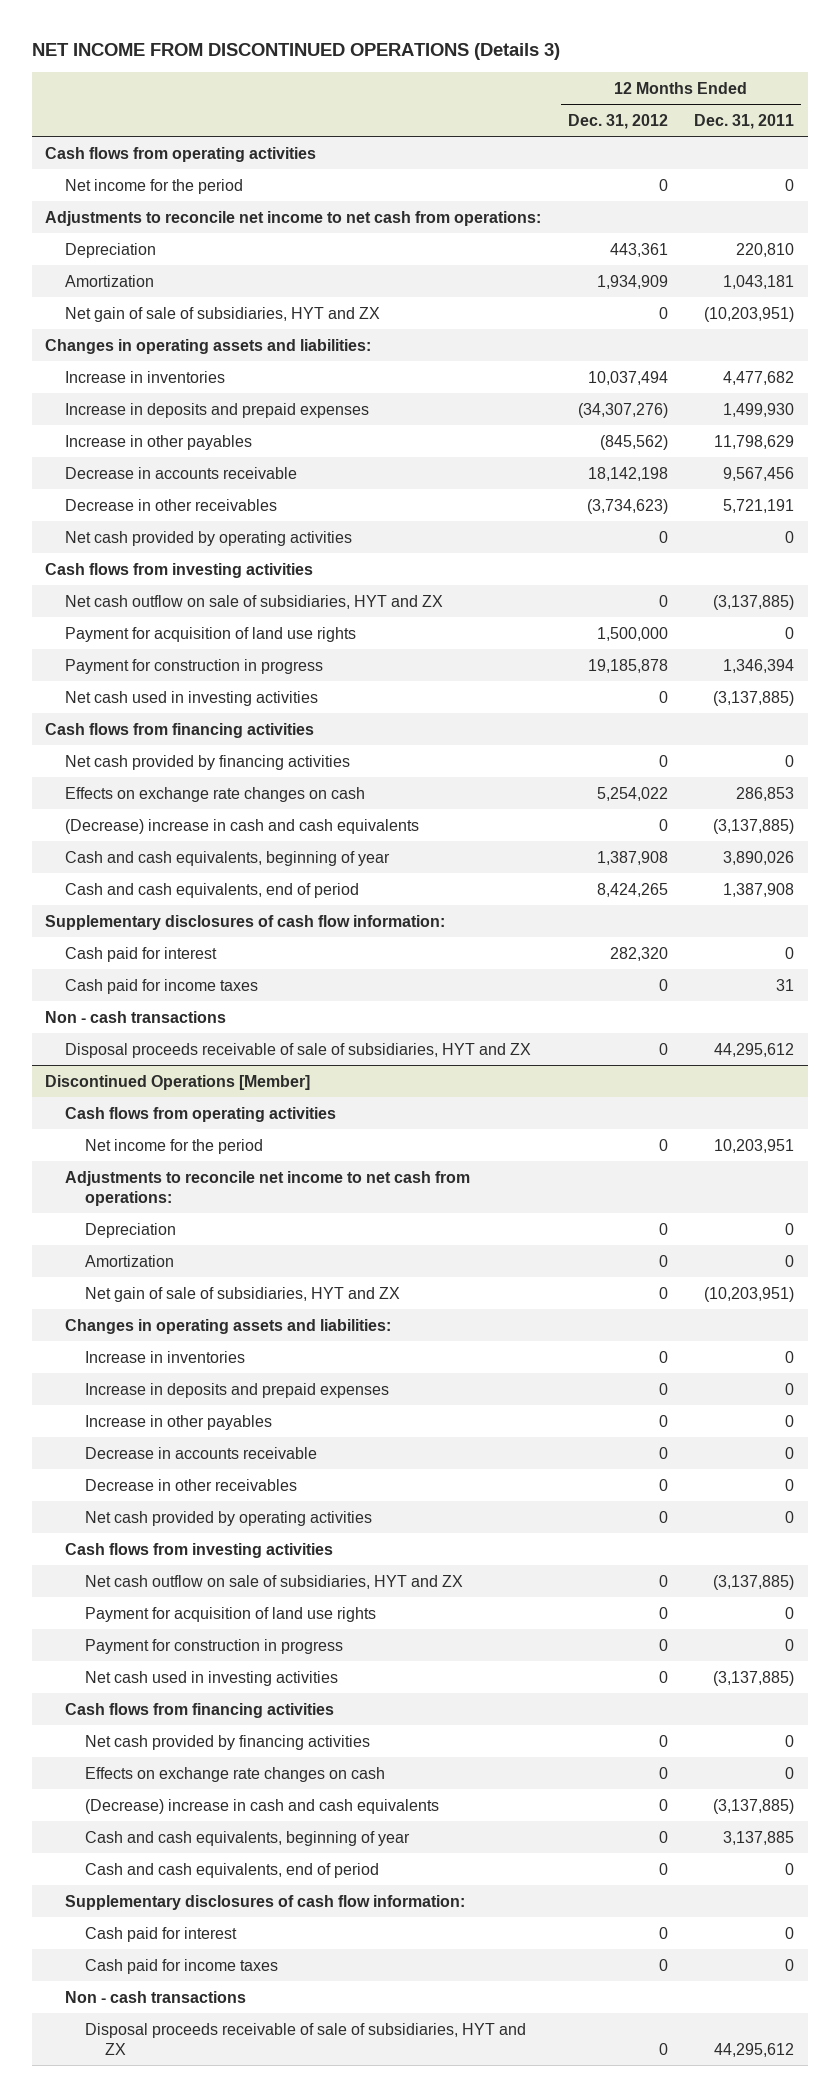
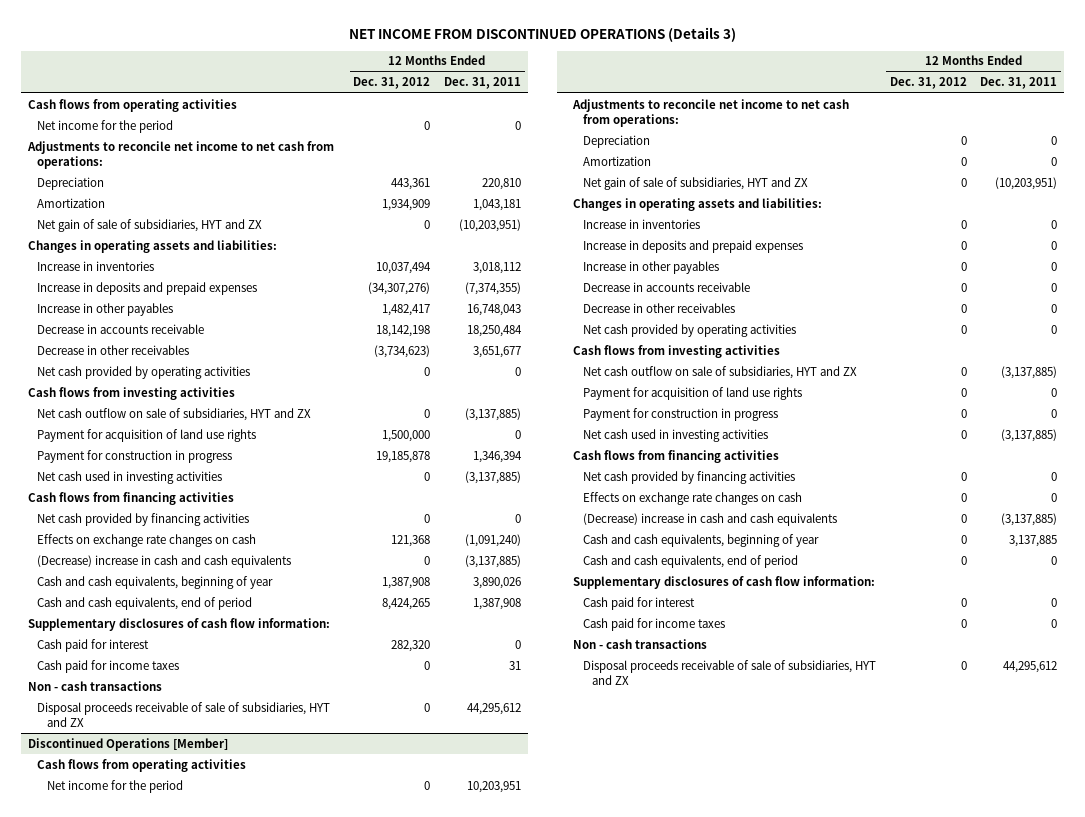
- Increase in inventories | 10,037,494 | 4,477,682
- Increase in deposits and prepaid expenses | (34,307,276) | 1,499,930
- Increase in other payables | (845,562) | 11,798,629
- Decrease in accounts receivable | 18,142,198 | 9,567,456
- Decrease in other receivables | (3,734,623) | 5,721,191
+ Increase in inventories | 10,037,494 | 3,018,112
+ Increase in deposits and prepaid expenses | (34,307,276) | (7,374,355)
+ Increase in other payables | 1,482,417 | 16,748,043
+ Decrease in accounts receivable | 18,142,198 | 18,250,484
+ Decrease in other receivables | (3,734,623) | 3,651,677
- Effects on exchange rate changes on cash | 5,254,022 | 286,853
+ Effects on exchange rate changes on cash | 121,368 | (1,091,240)

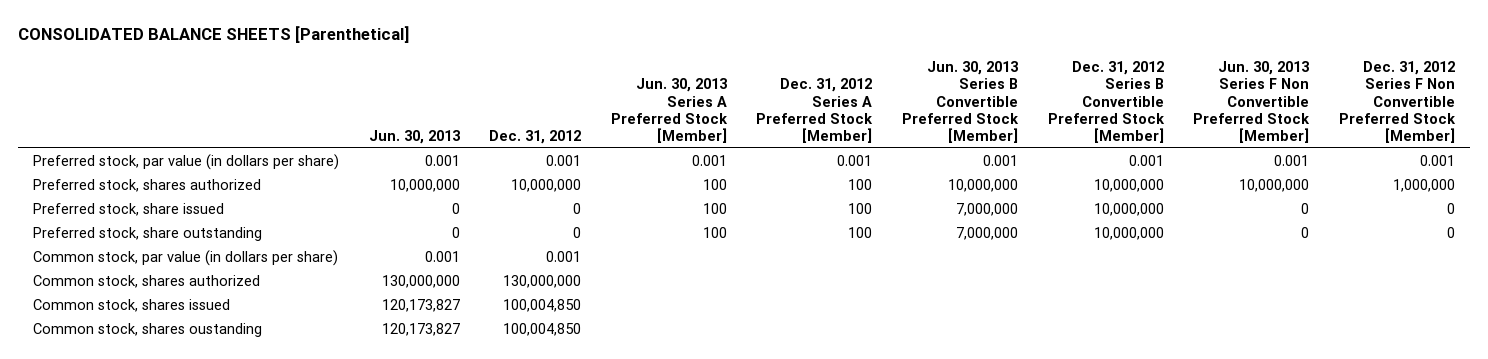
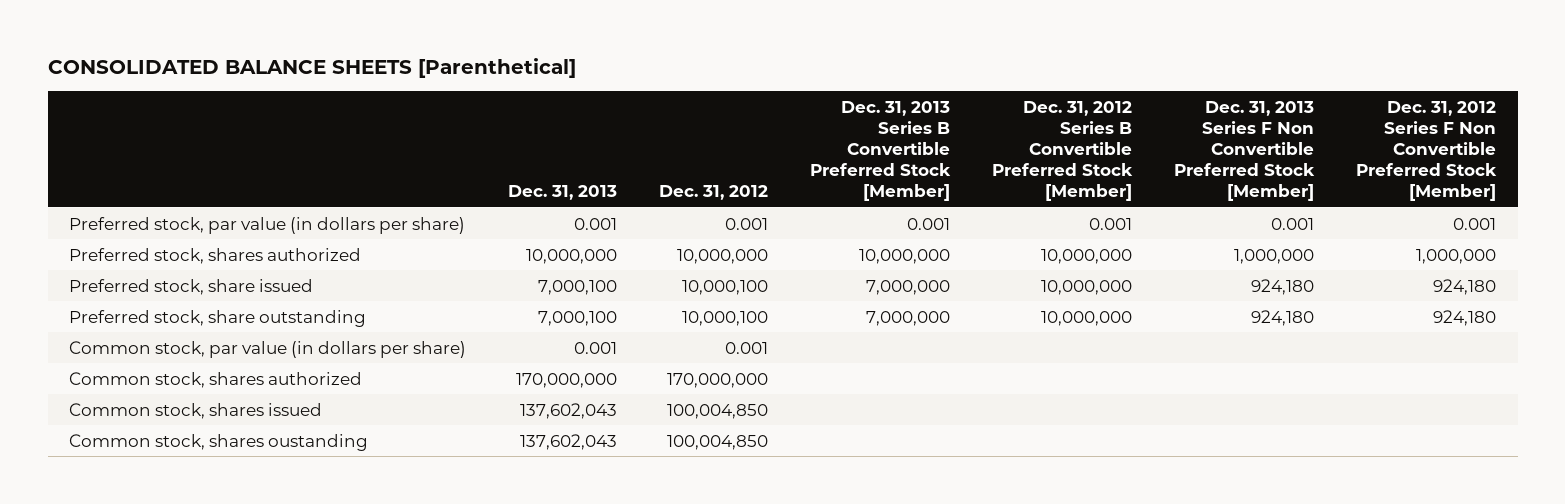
- | Jun. 30, 2013 | Dec. 31, 2012 | Jun. 30, 2013 Series A Preferred Stock [Member] | Dec. 31, 2012 Series A Preferred Stock [Member] | Jun. 30, 2013 Series B Convertible Preferred Stock [Member] | Dec. 31, 2012 Series B Convertible Preferred Stock [Member] | Jun. 30, 2013 Series F Non Convertible Preferred Stock [Member] | Dec. 31, 2012 Series F Non Convertible Preferred Stock [Member]
+ | Dec. 31, 2013 | Dec. 31, 2012 | Dec. 31, 2013 Series B Convertible Preferred Stock [Member] | Dec. 31, 2012 Series B Convertible Preferred Stock [Member] | Dec. 31, 2013 Series F Non Convertible Preferred Stock [Member] | Dec. 31, 2012 Series F Non Convertible Preferred Stock [Member]
- Preferred stock, share issued | 0 | 0 | 100 | 100 | 7,000,000 | 10,000,000 | 0 | 0
- Preferred stock, share outstanding | 0 | 0 | 100 | 100 | 7,000,000 | 10,000,000 | 0 | 0
+ Preferred stock, share issued | 7,000,100 | 10,000,100 | 7,000,000 | 10,000,000 | 924,180 | 924,180
+ Preferred stock, share outstanding | 7,000,100 | 10,000,100 | 7,000,000 | 10,000,000 | 924,180 | 924,180
- Common stock, shares authorized | 130,000,000 | 130,000,000 | | | | | |
+ Common stock, shares authorized | 170,000,000 | 170,000,000 | | | |

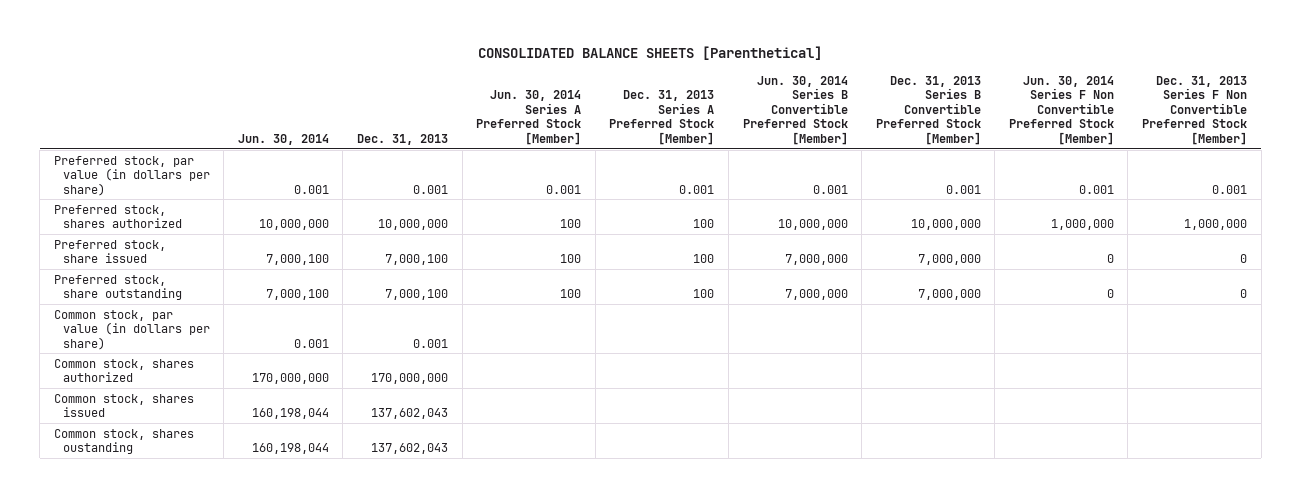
- | Dec. 31, 2013 | Dec. 31, 2012 | Dec. 31, 2013 Series B Convertible Preferred Stock [Member] | Dec. 31, 2012 Series B Convertible Preferred Stock [Member] | Dec. 31, 2013 Series F Non Convertible Preferred Stock [Member] | Dec. 31, 2012 Series F Non Convertible Preferred Stock [Member]
+ | Jun. 30, 2014 | Dec. 31, 2013 | Jun. 30, 2014 Series A Preferred Stock [Member] | Dec. 31, 2013 Series A Preferred Stock [Member] | Jun. 30, 2014 Series B Convertible Preferred Stock [Member] | Dec. 31, 2013 Series B Convertible Preferred Stock [Member] | Jun. 30, 2014 Series F Non Convertible Preferred Stock [Member] | Dec. 31, 2013 Series F Non Convertible Preferred Stock [Member]
- Preferred stock, share issued | 7,000,100 | 10,000,100 | 7,000,000 | 10,000,000 | 924,180 | 924,180
- Preferred stock, share outstanding | 7,000,100 | 10,000,100 | 7,000,000 | 10,000,000 | 924,180 | 924,180
+ Preferred stock, share issued | 7,000,100 | 7,000,100 | 100 | 100 | 7,000,000 | 7,000,000 | 0 | 0
+ Preferred stock, share outstanding | 7,000,100 | 7,000,100 | 100 | 100 | 7,000,000 | 7,000,000 | 0 | 0

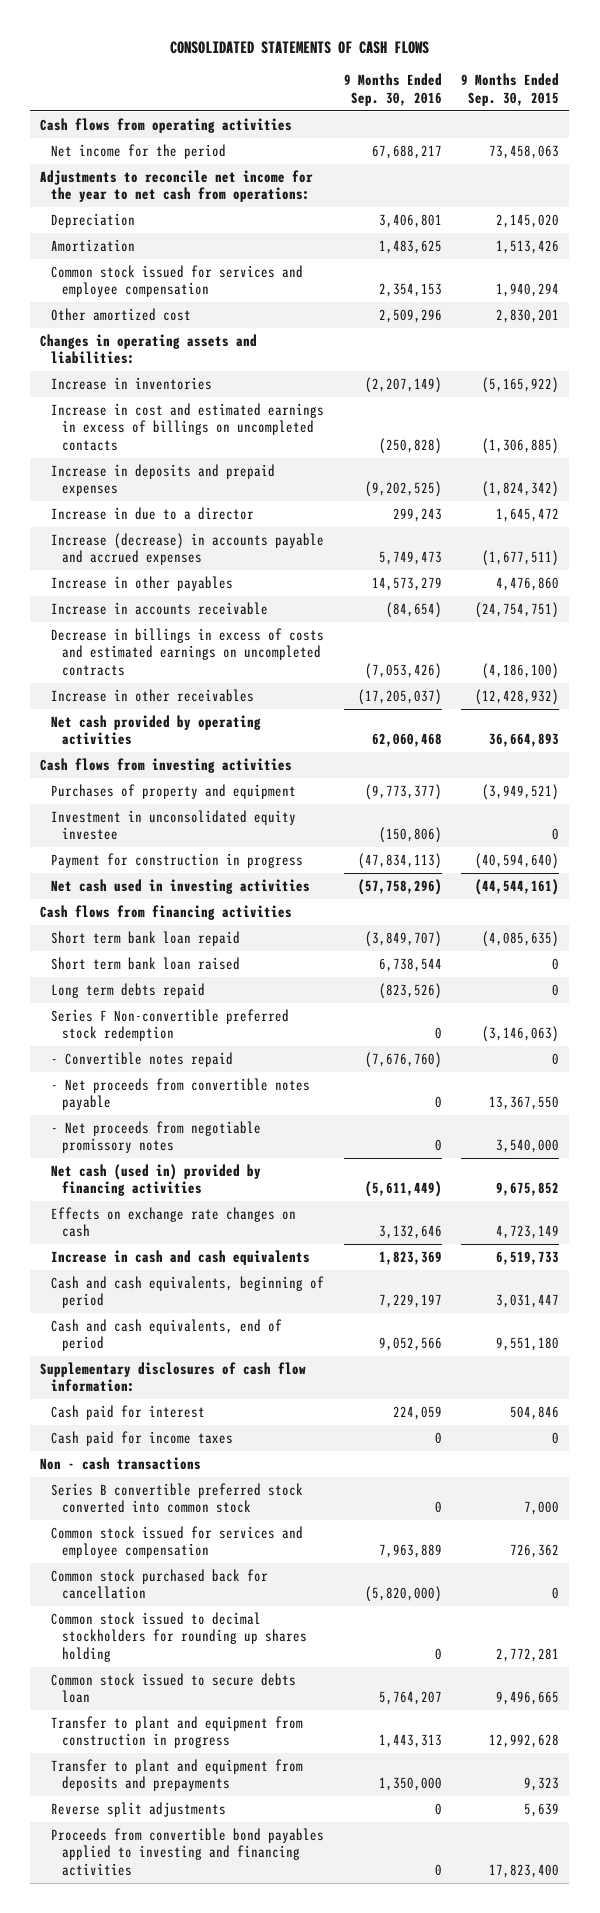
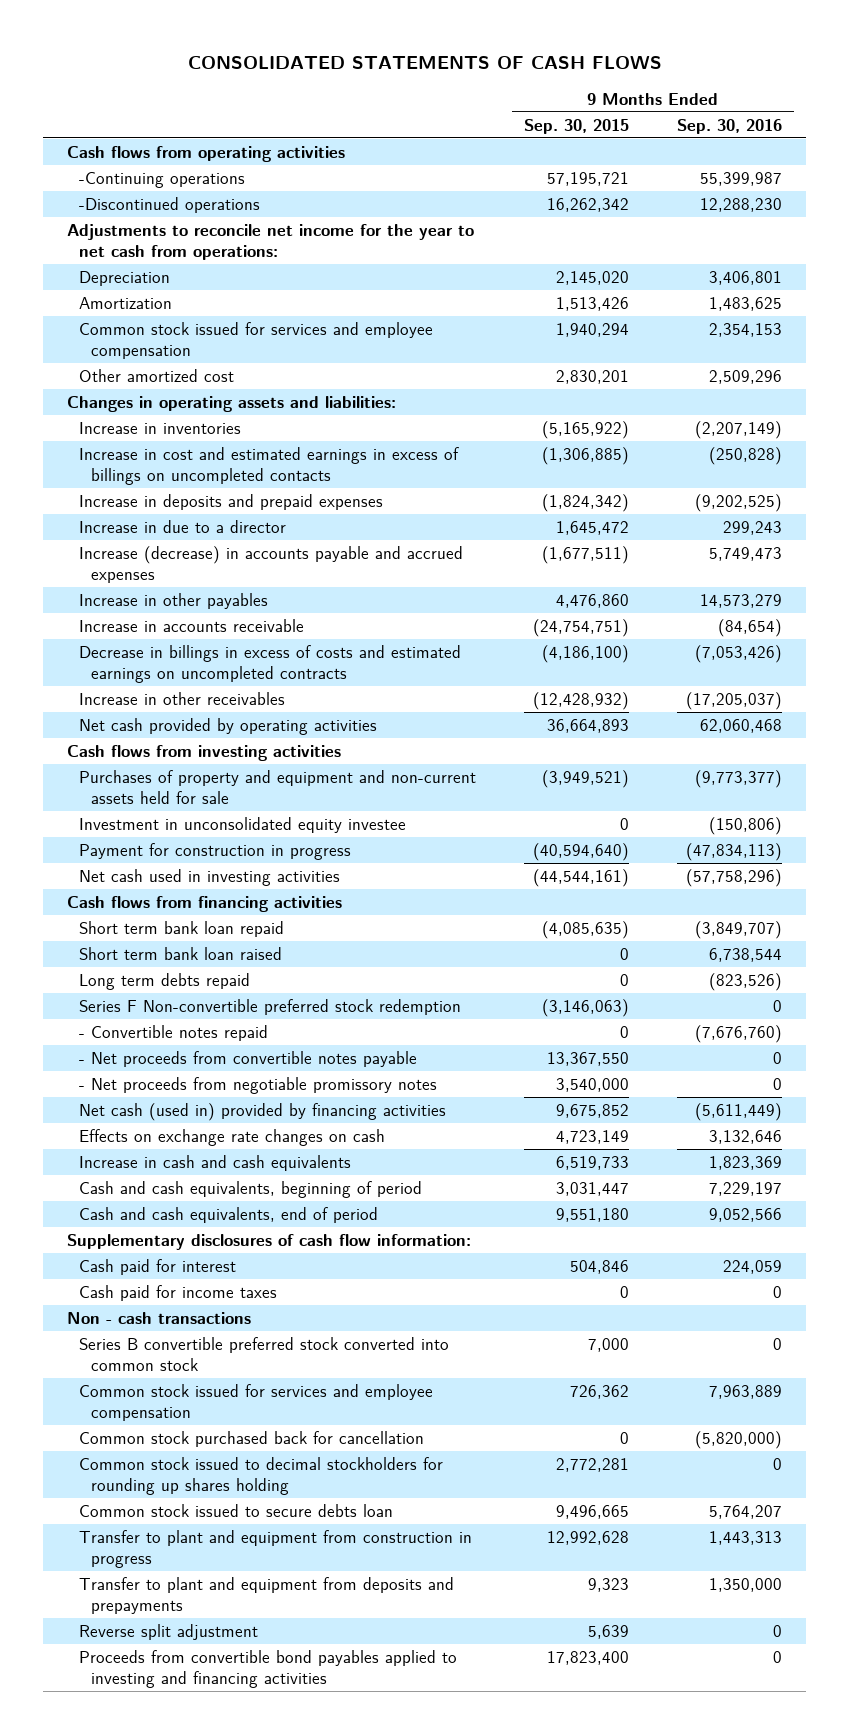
- | 9 Months Ended Sep. 30, 2016 | 9 Months Ended Sep. 30, 2015
+ | 9 Months Ended Sep. 30, 2015 | 9 Months Ended Sep. 30, 2016
- Net income for the period | 67,688,217 | 73,458,063
+ -Continuing operations | 57,195,721 | 55,399,987
+ -Discontinued operations | 16,262,342 | 12,288,230
- Purchases of property and equipment | (9,773,377) | (3,949,521)
+ Purchases of property and equipment and non-current assets held for sale | (3,949,521) | (9,773,377)
- Reverse split adjustments | 0 | 5,639
+ Reverse split adjustment | 5,639 | 0

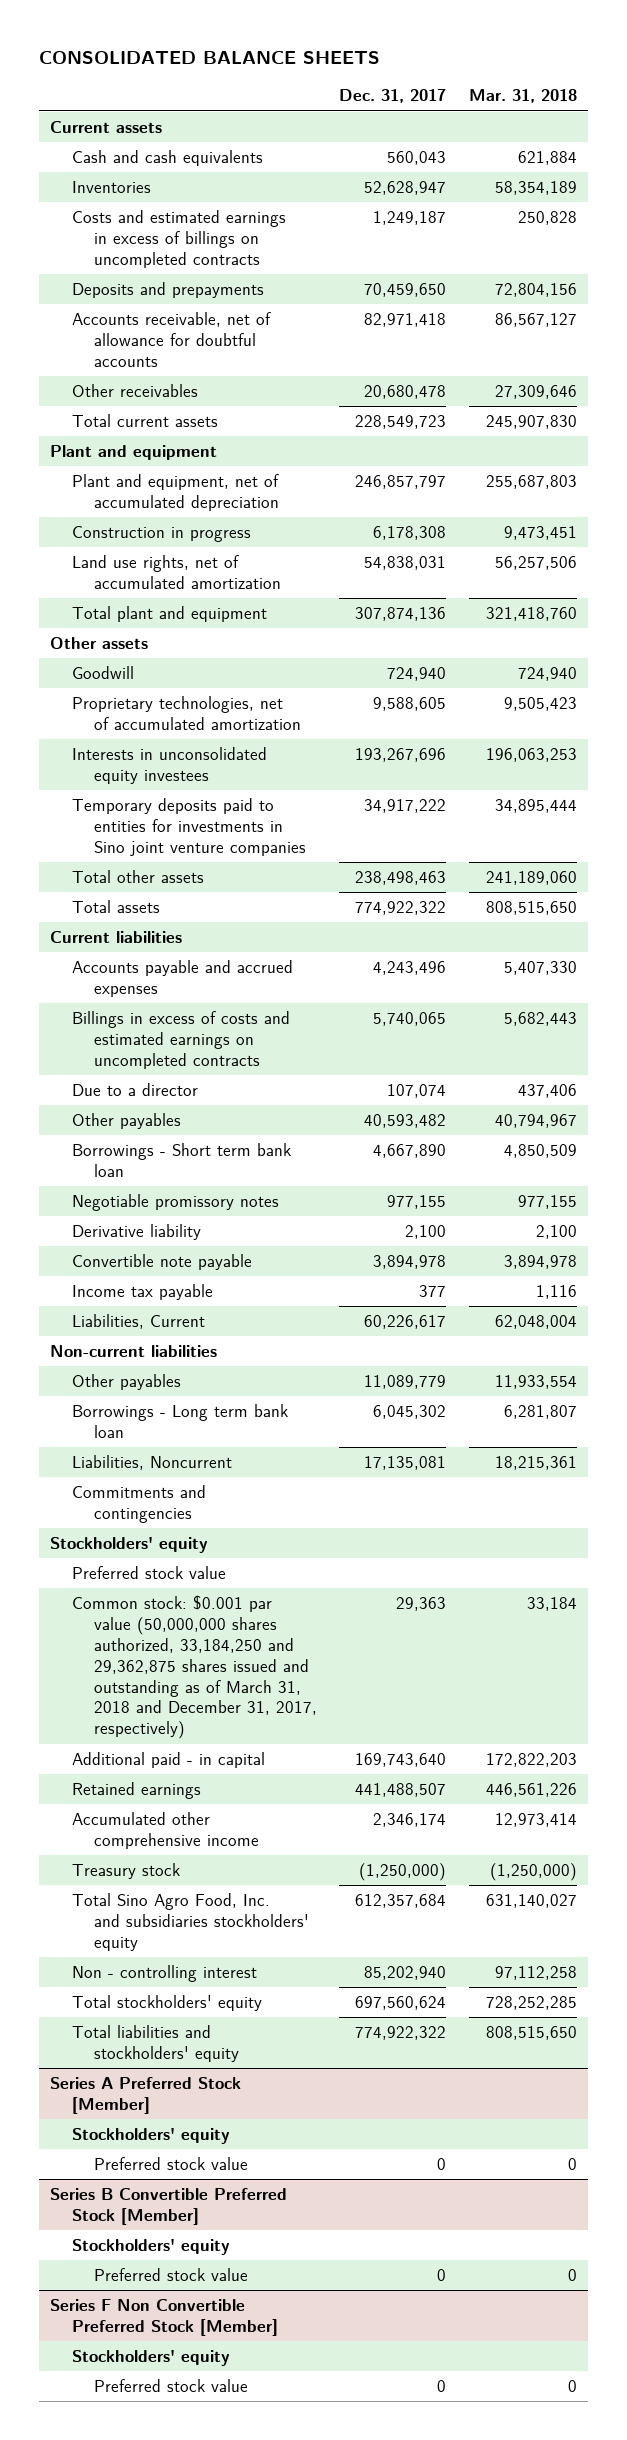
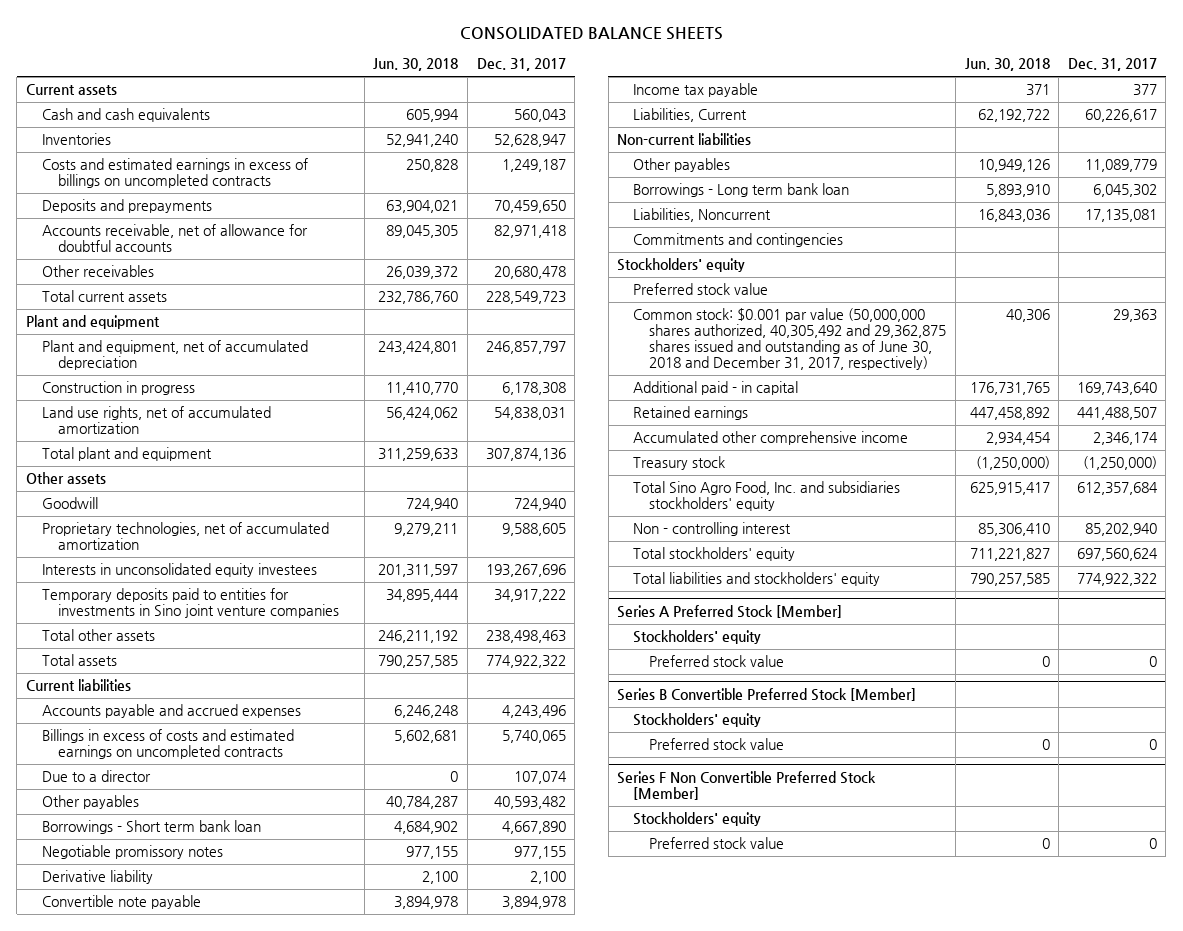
- | Dec. 31, 2017 | Mar. 31, 2018
+ | Jun. 30, 2018 | Dec. 31, 2017
- Common stock: $0.001 par value (50,000,000 shares authorized, 33,184,250 and 29,362,875 shares issued and outstanding as of March 31, 2018 and December 31, 2017, respectively) | 29,363 | 33,184
+ Common stock: $0.001 par value (50,000,000 shares authorized, 40,305,492 and 29,362,875 shares issued and outstanding as of June 30, 2018 and December 31, 2017, respectively) | 40,306 | 29,363

